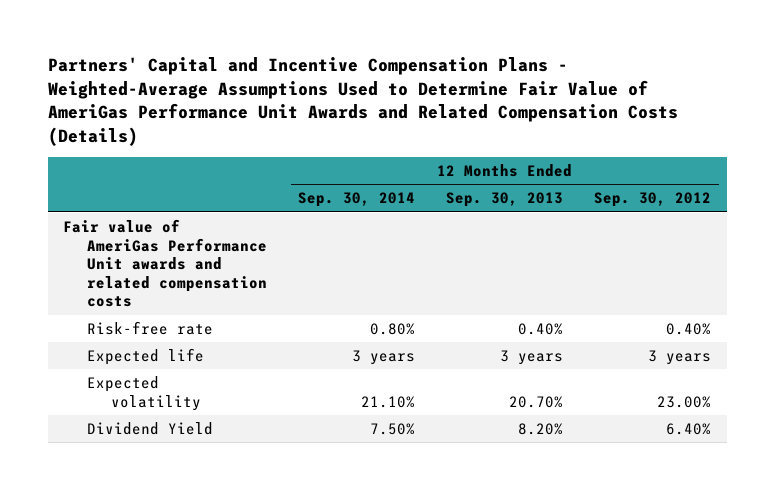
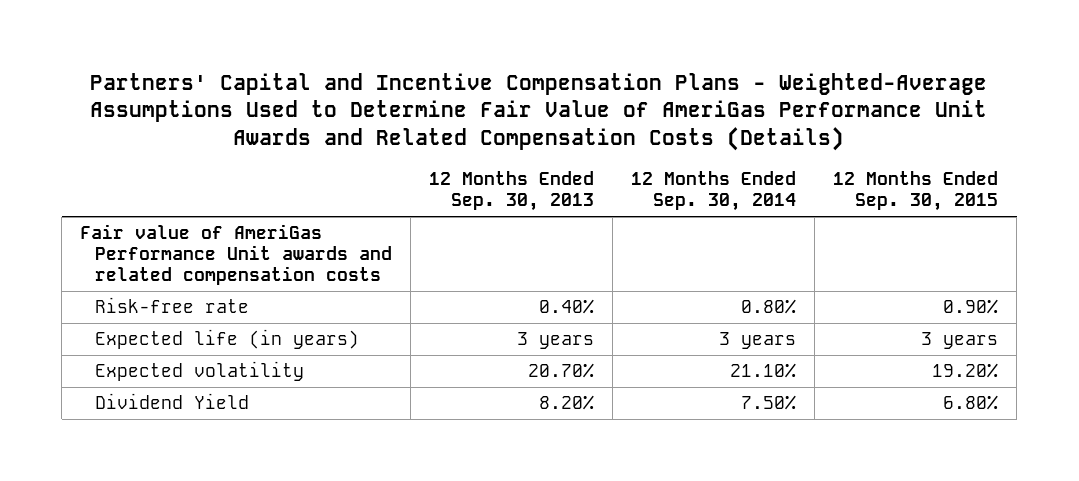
- | 12 Months Ended Sep. 30, 2014 | 12 Months Ended Sep. 30, 2013 | 12 Months Ended Sep. 30, 2012
+ | 12 Months Ended Sep. 30, 2013 | 12 Months Ended Sep. 30, 2014 | 12 Months Ended Sep. 30, 2015
- Expected life | 3 years | 3 years | 3 years
+ Expected life (in years) | 3 years | 3 years | 3 years

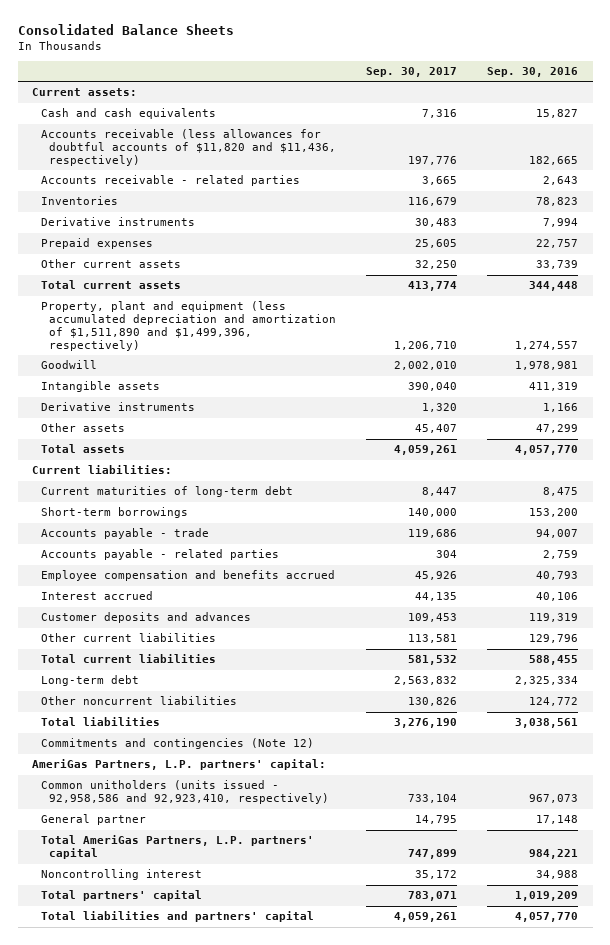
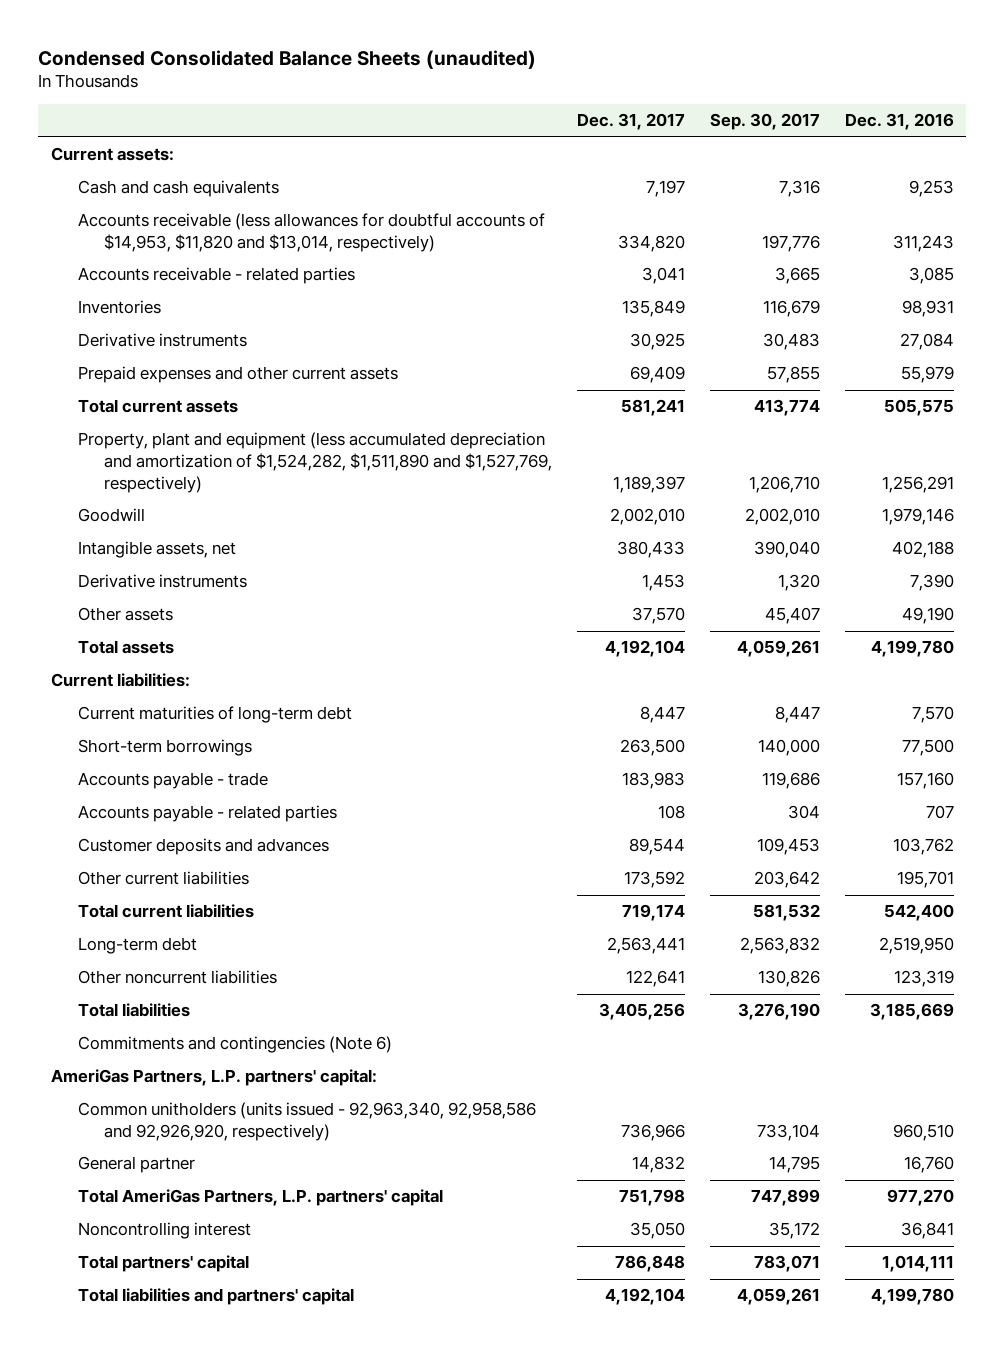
- Consolidated Balance Sheets
+ Condensed Consolidated Balance Sheets (unaudited)
- | Sep. 30, 2017 | Sep. 30, 2016
+ | Dec. 31, 2017 | Sep. 30, 2017 | Dec. 31, 2016
- Accounts receivable (less allowances for doubtful accounts of $11,820 and $11,436, respectively) | 197,776 | 182,665
+ Accounts receivable (less allowances for doubtful accounts of $14,953, $11,820 and $13,014, respectively) | 334,820 | 197,776 | 311,243
- Prepaid expenses | 25,605 | 22,757
- Other current assets | 32,250 | 33,739
+ Prepaid expenses and other current assets | 69,409 | 57,855 | 55,979
- Property, plant and equipment (less accumulated depreciation and amortization of $1,511,890 and $1,499,396, respectively) | 1,206,710 | 1,274,557
+ Property, plant and equipment (less accumulated depreciation and amortization of $1,524,282, $1,511,890 and $1,527,769, respectively) | 1,189,397 | 1,206,710 | 1,256,291
- Intangible assets | 390,040 | 411,319
+ Intangible assets, net | 380,433 | 390,040 | 402,188
- Employee compensation and benefits accrued | 45,926 | 40,793
- Interest accrued | 44,135 | 40,106
- Other current liabilities | 113,581 | 129,796
+ Other current liabilities | 173,592 | 203,642 | 195,701
- Commitments and contingencies (Note 12)
+ Commitments and contingencies (Note 6)
- Common unitholders (units issued - 92,958,586 and 92,923,410, respectively) | 733,104 | 967,073
+ Common unitholders (units issued - 92,963,340, 92,958,586 and 92,926,920, respectively) | 736,966 | 733,104 | 960,510

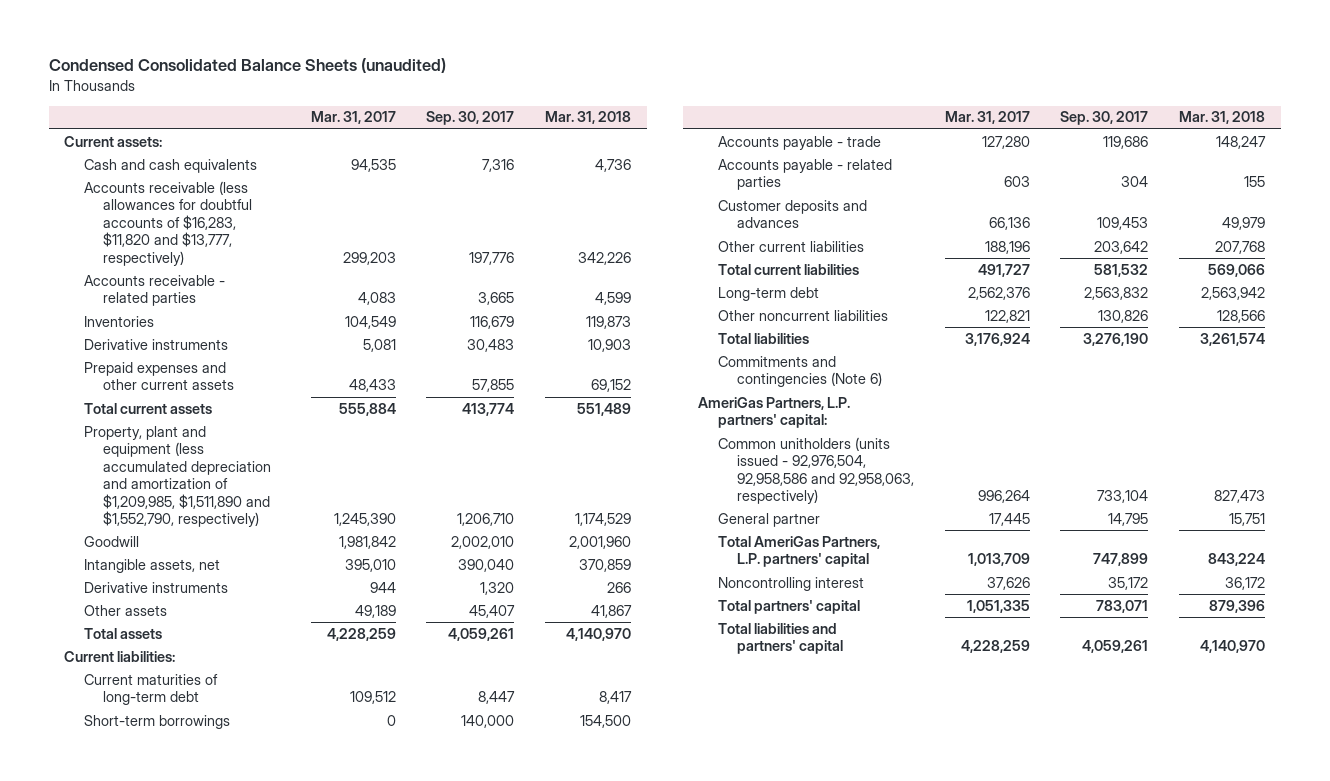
- | Dec. 31, 2017 | Sep. 30, 2017 | Dec. 31, 2016
+ | Mar. 31, 2017 | Sep. 30, 2017 | Mar. 31, 2018
- Accounts receivable (less allowances for doubtful accounts of $14,953, $11,820 and $13,014, respectively) | 334,820 | 197,776 | 311,243
+ Accounts receivable (less allowances for doubtful accounts of $16,283, $11,820 and $13,777, respectively) | 299,203 | 197,776 | 342,226
- Property, plant and equipment (less accumulated depreciation and amortization of $1,524,282, $1,511,890 and $1,527,769, respectively) | 1,189,397 | 1,206,710 | 1,256,291
+ Property, plant and equipment (less accumulated depreciation and amortization of $1,209,985, $1,511,890 and $1,552,790, respectively) | 1,245,390 | 1,206,710 | 1,174,529
- Common unitholders (units issued - 92,963,340, 92,958,586 and 92,926,920, respectively) | 736,966 | 733,104 | 960,510
+ Common unitholders (units issued - 92,976,504, 92,958,586 and 92,958,063, respectively) | 996,264 | 733,104 | 827,473

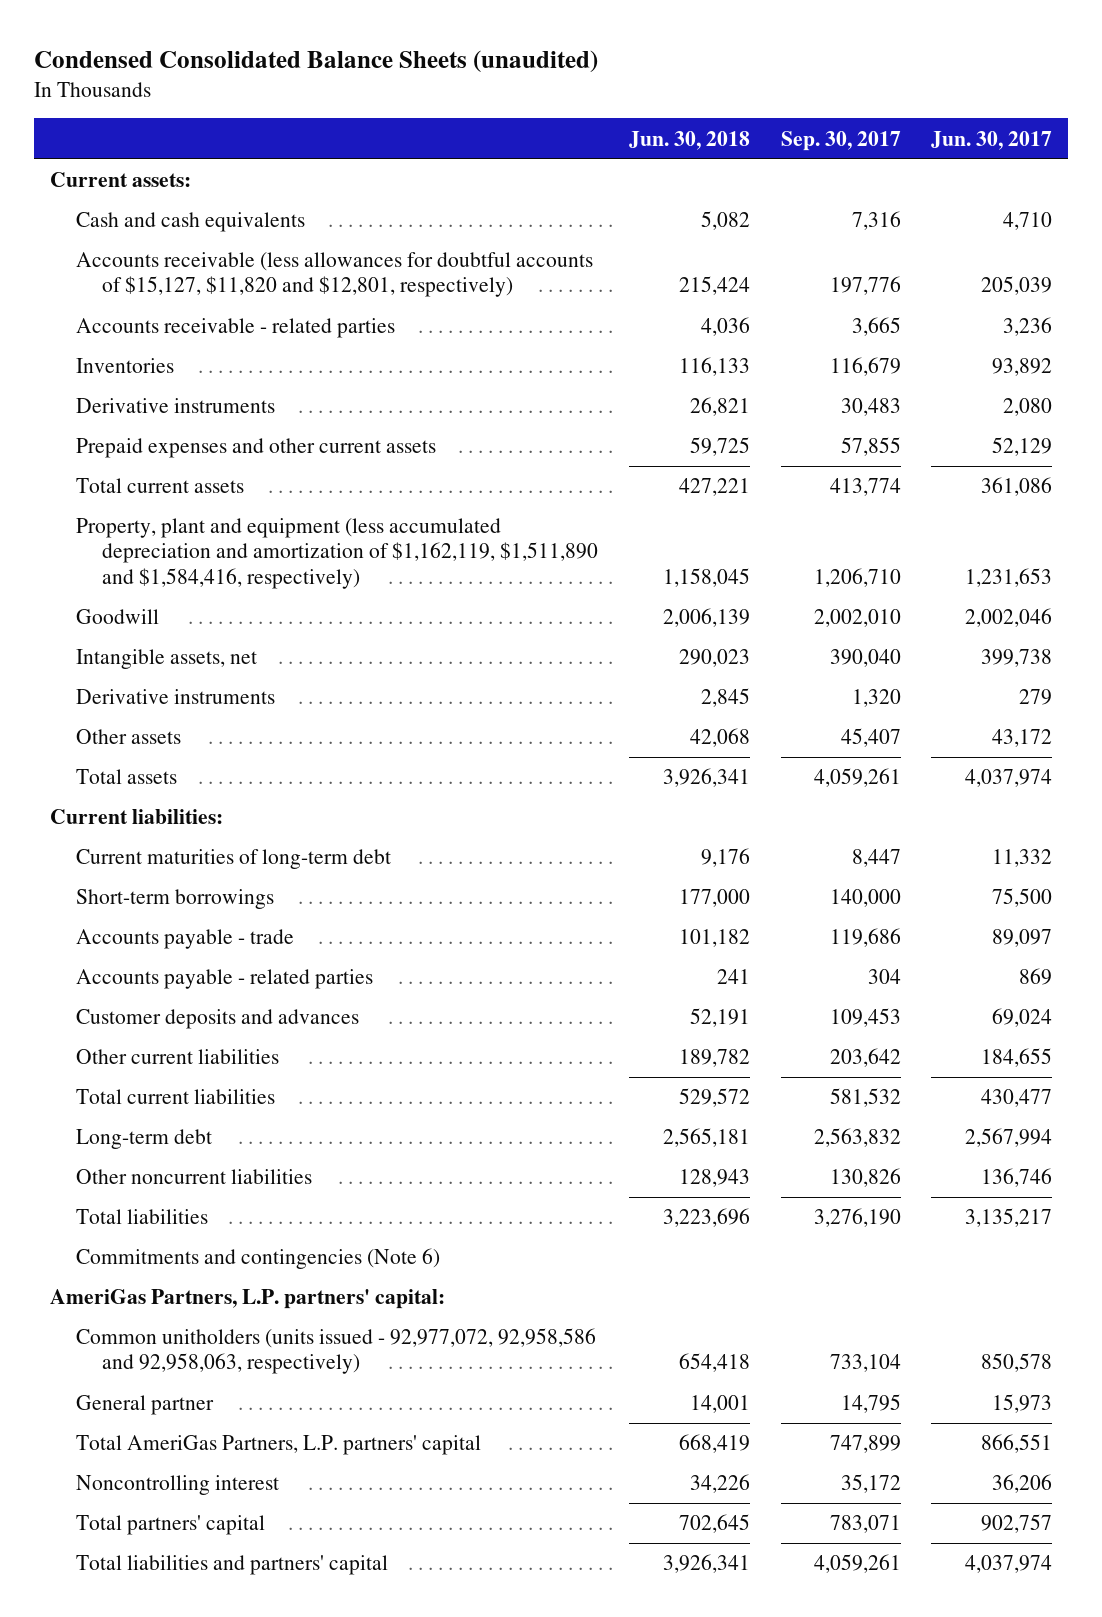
- | Mar. 31, 2017 | Sep. 30, 2017 | Mar. 31, 2018
+ | Jun. 30, 2018 | Sep. 30, 2017 | Jun. 30, 2017
- Accounts receivable (less allowances for doubtful accounts of $16,283, $11,820 and $13,777, respectively) | 299,203 | 197,776 | 342,226
+ Accounts receivable (less allowances for doubtful accounts of $15,127, $11,820 and $12,801, respectively) | 215,424 | 197,776 | 205,039
- Property, plant and equipment (less accumulated depreciation and amortization of $1,209,985, $1,511,890 and $1,552,790, respectively) | 1,245,390 | 1,206,710 | 1,174,529
+ Property, plant and equipment (less accumulated depreciation and amortization of $1,162,119, $1,511,890 and $1,584,416, respectively) | 1,158,045 | 1,206,710 | 1,231,653
- Common unitholders (units issued - 92,976,504, 92,958,586 and 92,958,063, respectively) | 996,264 | 733,104 | 827,473
+ Common unitholders (units issued - 92,977,072, 92,958,586 and 92,958,063, respectively) | 654,418 | 733,104 | 850,578

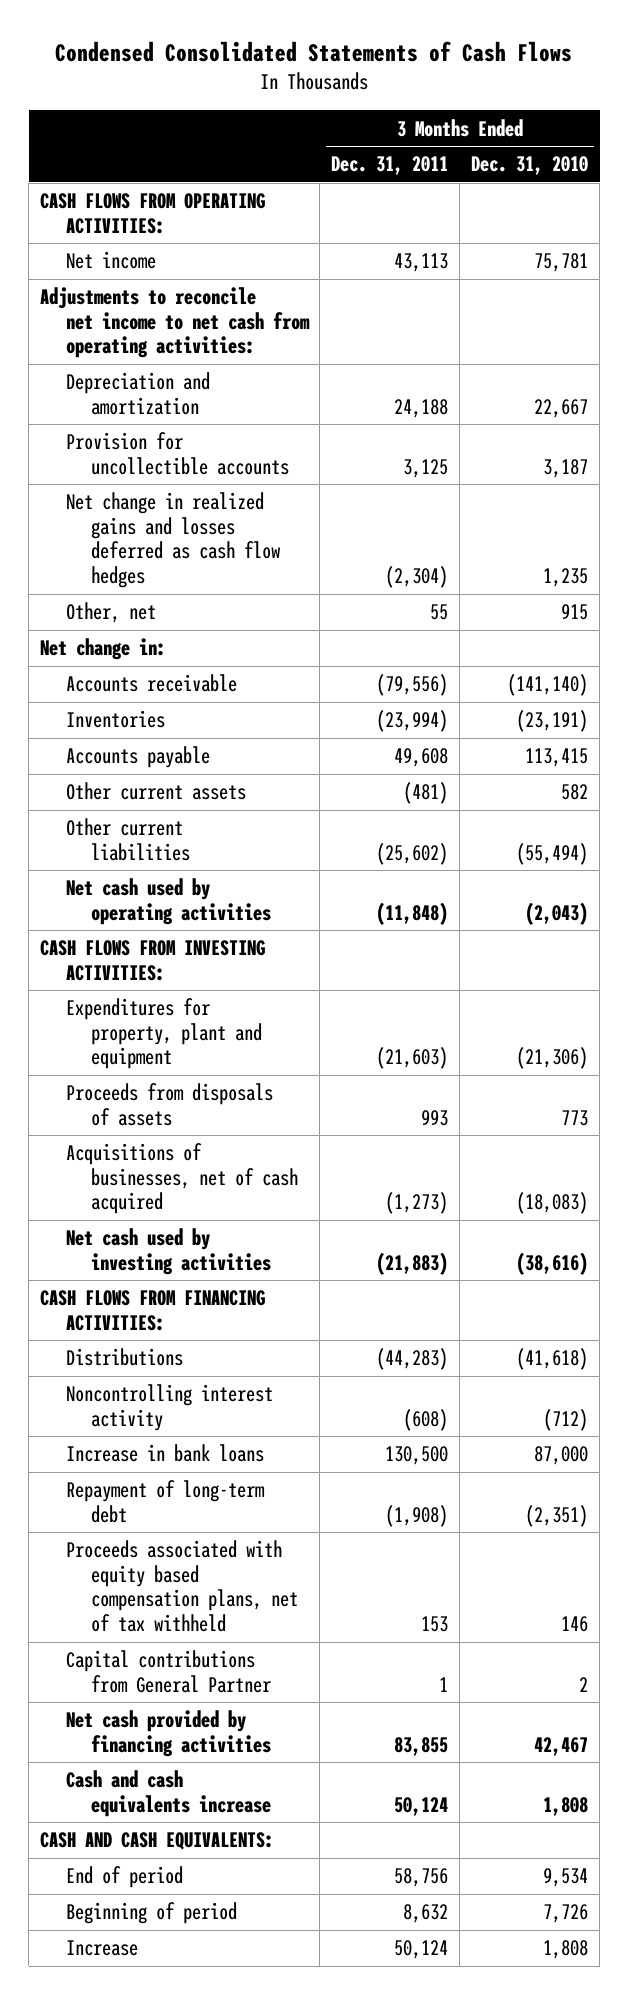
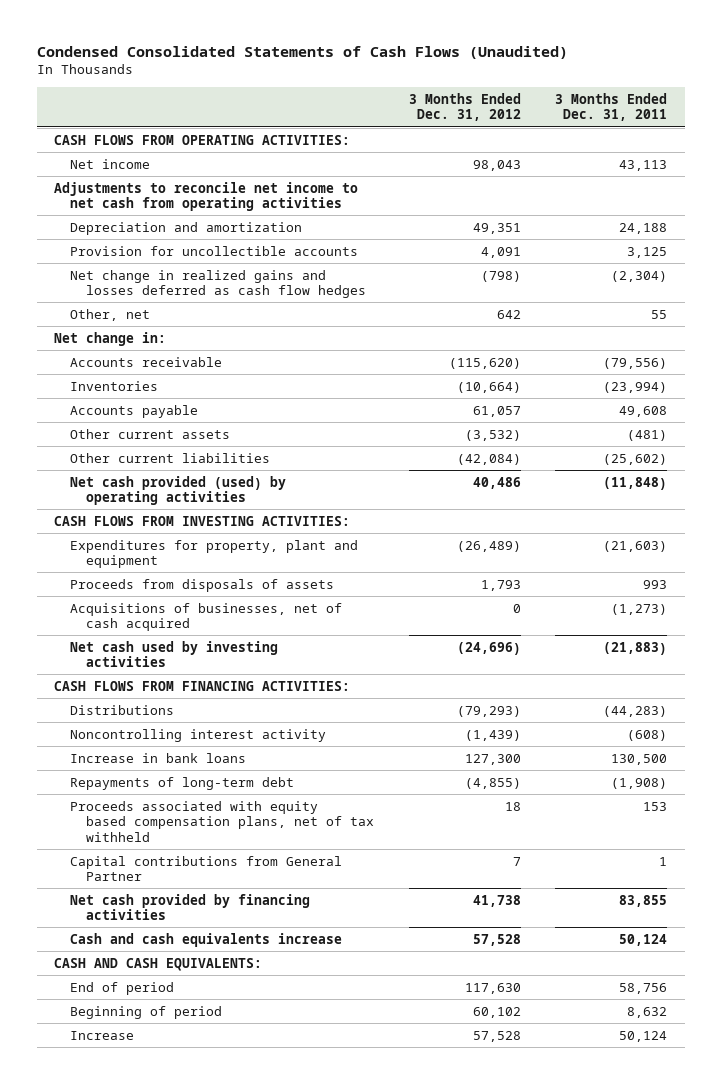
- Condensed Consolidated Statements of Cash Flows
+ Condensed Consolidated Statements of Cash Flows (Unaudited)
- | 3 Months Ended Dec. 31, 2011 | 3 Months Ended Dec. 31, 2010
+ | 3 Months Ended Dec. 31, 2012 | 3 Months Ended Dec. 31, 2011
- Adjustments to reconcile net income to net cash from operating activities:
+ Adjustments to reconcile net income to net cash from operating activities
- Net cash used by operating activities | (11,848) | (2,043)
+ Net cash provided (used) by operating activities | 40,486 | (11,848)
- Repayment of long-term debt | (1,908) | (2,351)
+ Repayments of long-term debt | (4,855) | (1,908)

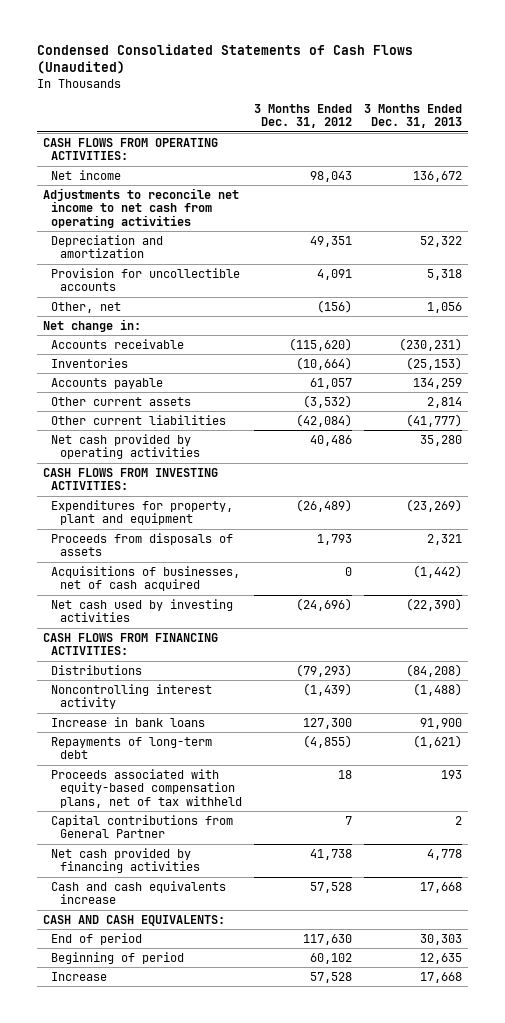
- | 3 Months Ended Dec. 31, 2012 | 3 Months Ended Dec. 31, 2011
+ | 3 Months Ended Dec. 31, 2012 | 3 Months Ended Dec. 31, 2013
- Net change in realized gains and losses deferred as cash flow hedges | (798) | (2,304)
- Other, net | 642 | 55
+ Other, net | (156) | 1,056
- Net cash provided (used) by operating activities | 40,486 | (11,848)
+ Net cash provided by operating activities | 40,486 | 35,280
- Proceeds associated with equity based compensation plans, net of tax withheld | 18 | 153
+ Proceeds associated with equity-based compensation plans, net of tax withheld | 18 | 193

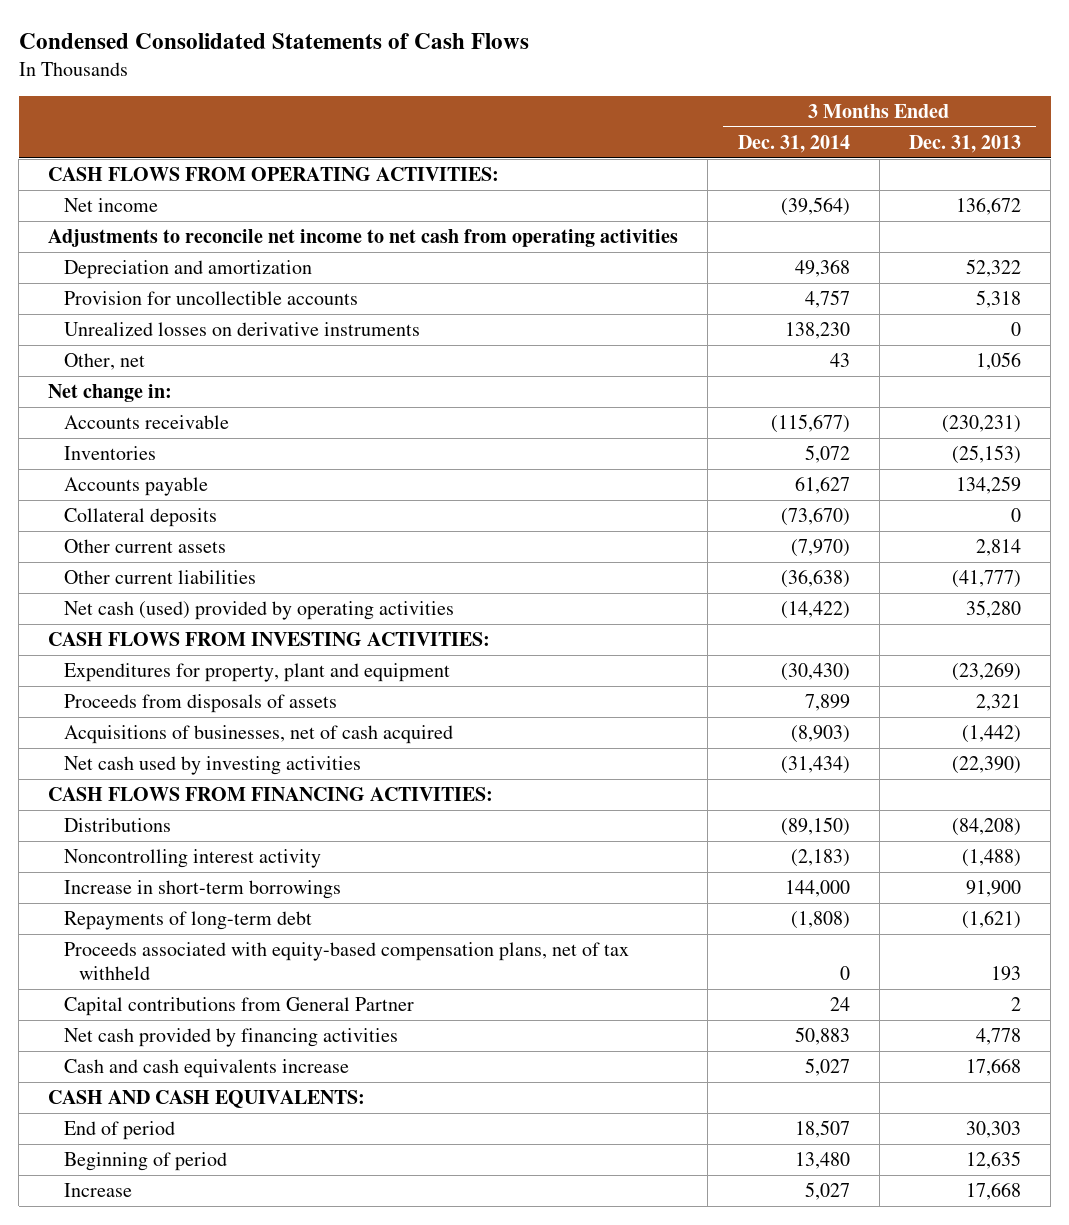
- Condensed Consolidated Statements of Cash Flows (Unaudited)
+ Condensed Consolidated Statements of Cash Flows
- | 3 Months Ended Dec. 31, 2012 | 3 Months Ended Dec. 31, 2013
+ | 3 Months Ended Dec. 31, 2014 | 3 Months Ended Dec. 31, 2013
+ Unrealized losses on derivative instruments | 138,230 | 0
+ Collateral deposits | (73,670) | 0
- Net cash provided by operating activities | 40,486 | 35,280
+ Net cash (used) provided by operating activities | (14,422) | 35,280
- Increase in bank loans | 127,300 | 91,900
+ Increase in short-term borrowings | 144,000 | 91,900

